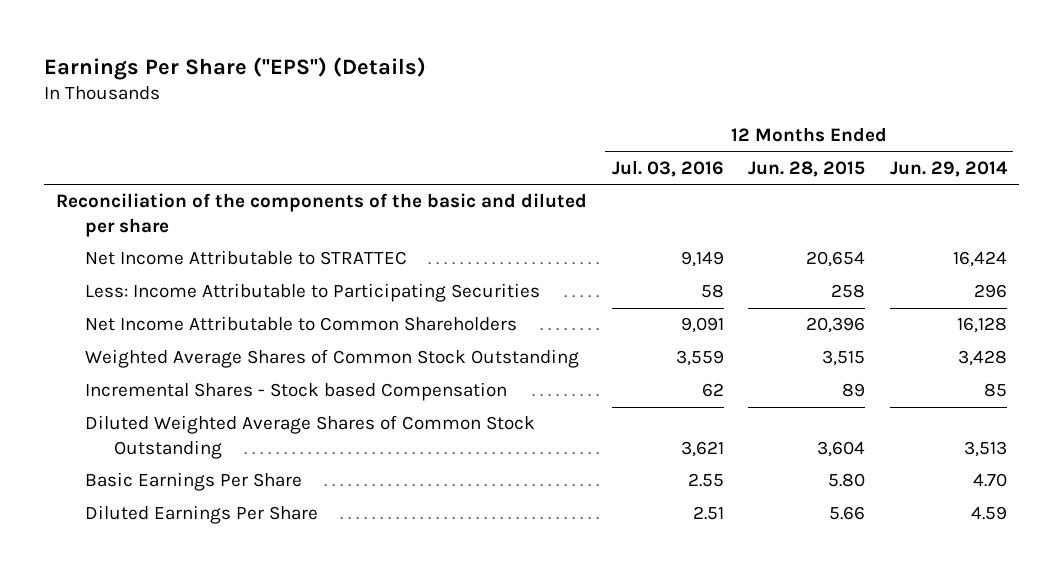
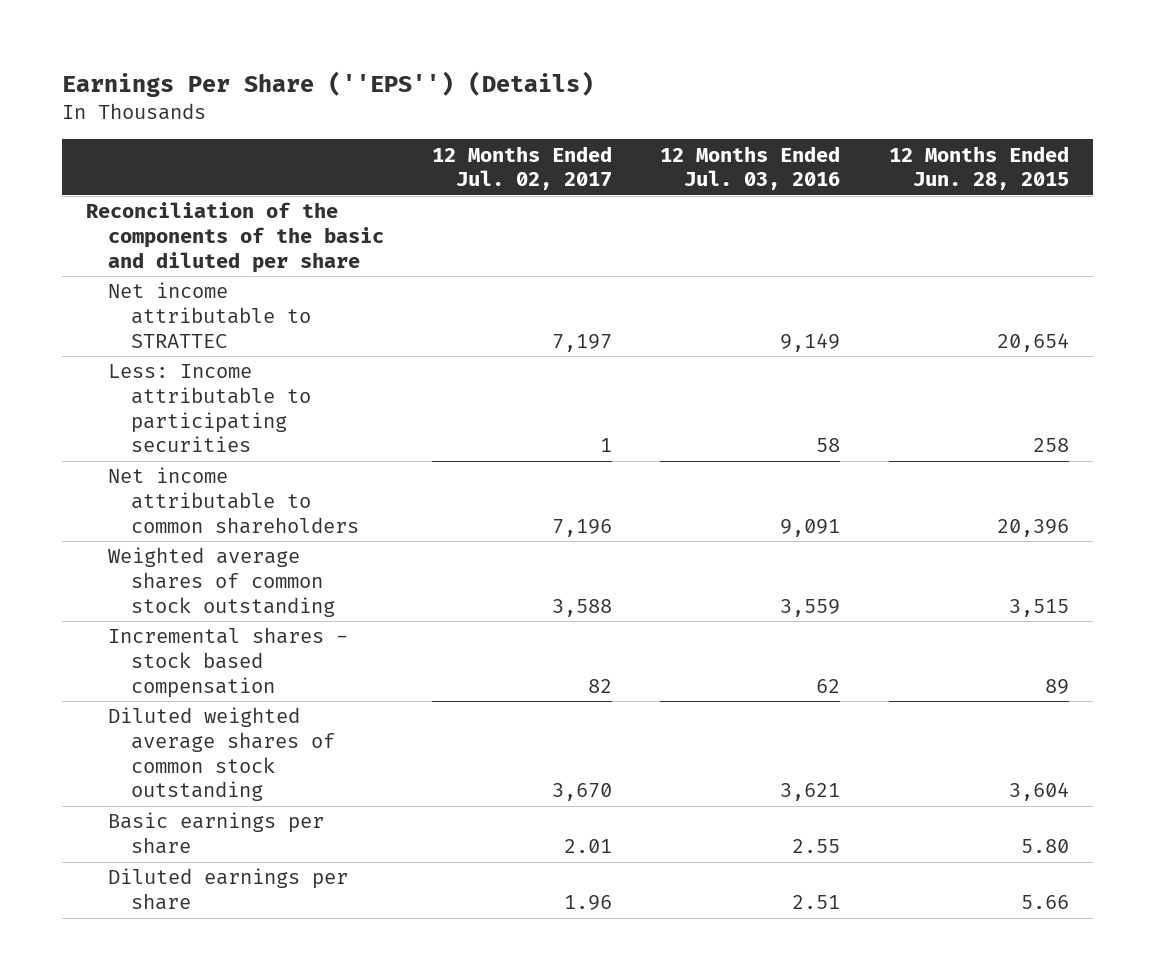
- | 12 Months Ended Jul. 03, 2016 | 12 Months Ended Jun. 28, 2015 | 12 Months Ended Jun. 29, 2014
+ | 12 Months Ended Jul. 02, 2017 | 12 Months Ended Jul. 03, 2016 | 12 Months Ended Jun. 28, 2015
- Net Income Attributable to STRATTEC | 9,149 | 20,654 | 16,424
- Less: Income Attributable to Participating Securities | 58 | 258 | 296
- Net Income Attributable to Common Shareholders | 9,091 | 20,396 | 16,128
- Weighted Average Shares of Common Stock Outstanding | 3,559 | 3,515 | 3,428
- Incremental Shares - Stock based Compensation | 62 | 89 | 85
- Diluted Weighted Average Shares of Common Stock Outstanding | 3,621 | 3,604 | 3,513
- Basic Earnings Per Share | 2.55 | 5.80 | 4.70
- Diluted Earnings Per Share | 2.51 | 5.66 | 4.59
+ Net income attributable to STRATTEC | 7,197 | 9,149 | 20,654
+ Less: Income attributable to participating securities | 1 | 58 | 258
+ Net income attributable to common shareholders | 7,196 | 9,091 | 20,396
+ Weighted average shares of common stock outstanding | 3,588 | 3,559 | 3,515
+ Incremental shares - stock based compensation | 82 | 62 | 89
+ Diluted weighted average shares of common stock outstanding | 3,670 | 3,621 | 3,604
+ Basic earnings per share | 2.01 | 2.55 | 5.80
+ Diluted earnings per share | 1.96 | 2.51 | 5.66

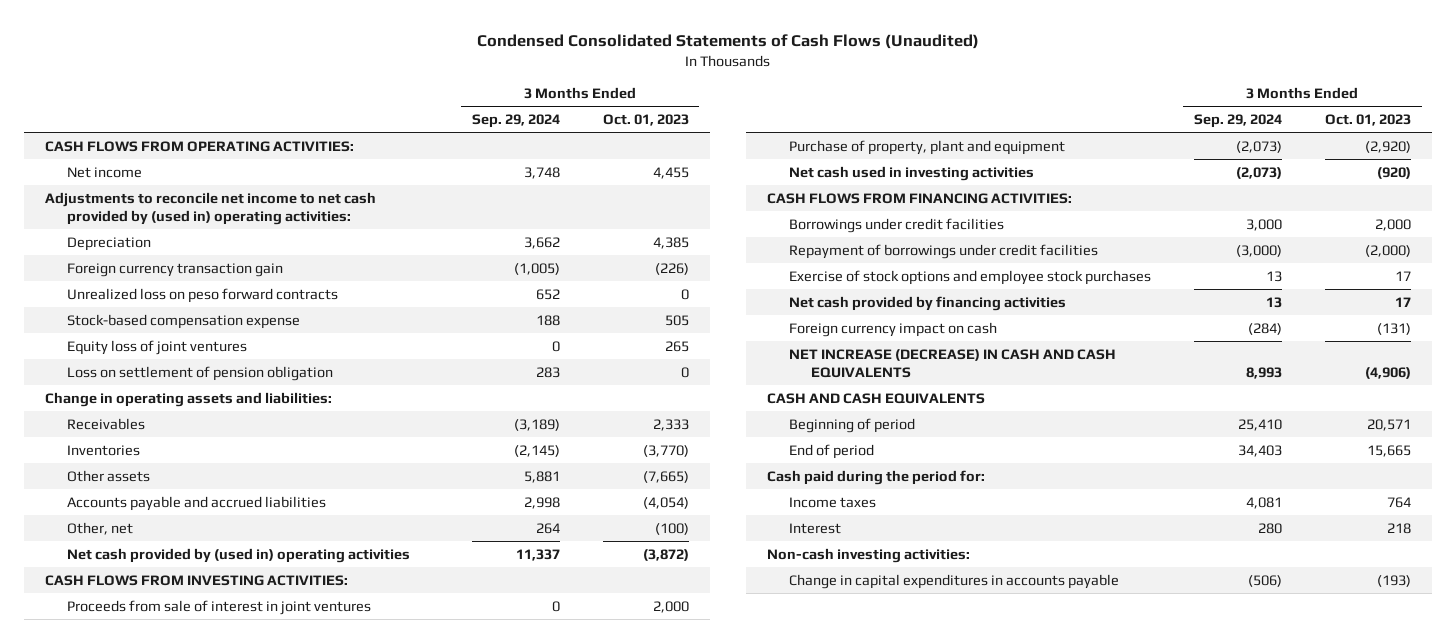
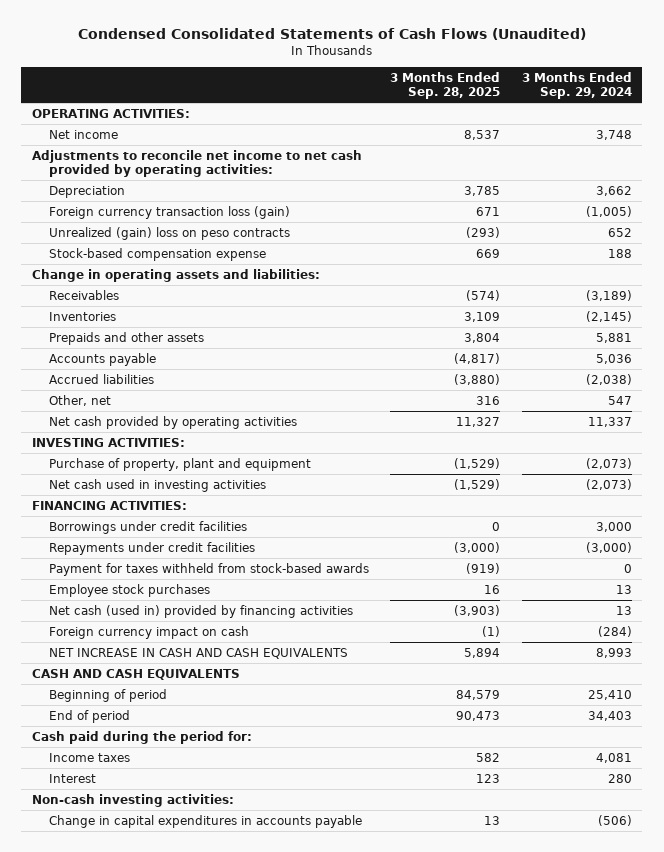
- | 3 Months Ended Sep. 29, 2024 | 3 Months Ended Oct. 01, 2023
+ | 3 Months Ended Sep. 28, 2025 | 3 Months Ended Sep. 29, 2024
- CASH FLOWS FROM OPERATING ACTIVITIES:
+ OPERATING ACTIVITIES:
- Adjustments to reconcile net income to net cash provided by (used in) operating activities:
+ Adjustments to reconcile net income to net cash provided by operating activities:
- Foreign currency transaction gain | (1,005) | (226)
- Unrealized loss on peso forward contracts | 652 | 0
+ Foreign currency transaction loss (gain) | 671 | (1,005)
+ Unrealized (gain) loss on peso contracts | (293) | 652
- Equity loss of joint ventures | 0 | 265
- Loss on settlement of pension obligation | 283 | 0
- Other assets | 5,881 | (7,665)
- Accounts payable and accrued liabilities | 2,998 | (4,054)
- Other, net | 264 | (100)
- Net cash provided by (used in) operating activities | 11,337 | (3,872)
- CASH FLOWS FROM INVESTING ACTIVITIES:
- Proceeds from sale of interest in joint ventures | 0 | 2,000
+ Prepaids and other assets | 3,804 | 5,881
+ Accounts payable | (4,817) | 5,036
+ Accrued liabilities | (3,880) | (2,038)
+ Other, net | 316 | 547
+ Net cash provided by operating activities | 11,327 | 11,337
+ INVESTING ACTIVITIES:
- CASH FLOWS FROM FINANCING ACTIVITIES:
+ FINANCING ACTIVITIES:
- Repayment of borrowings under credit facilities | (3,000) | (2,000)
- Exercise of stock options and employee stock purchases | 13 | 17
- Net cash provided by financing activities | 13 | 17
+ Repayments under credit facilities | (3,000) | (3,000)
+ Payment for taxes withheld from stock-based awards | (919) | 0
+ Employee stock purchases | 16 | 13
+ Net cash (used in) provided by financing activities | (3,903) | 13
- NET INCREASE (DECREASE) IN CASH AND CASH EQUIVALENTS | 8,993 | (4,906)
+ NET INCREASE IN CASH AND CASH EQUIVALENTS | 5,894 | 8,993

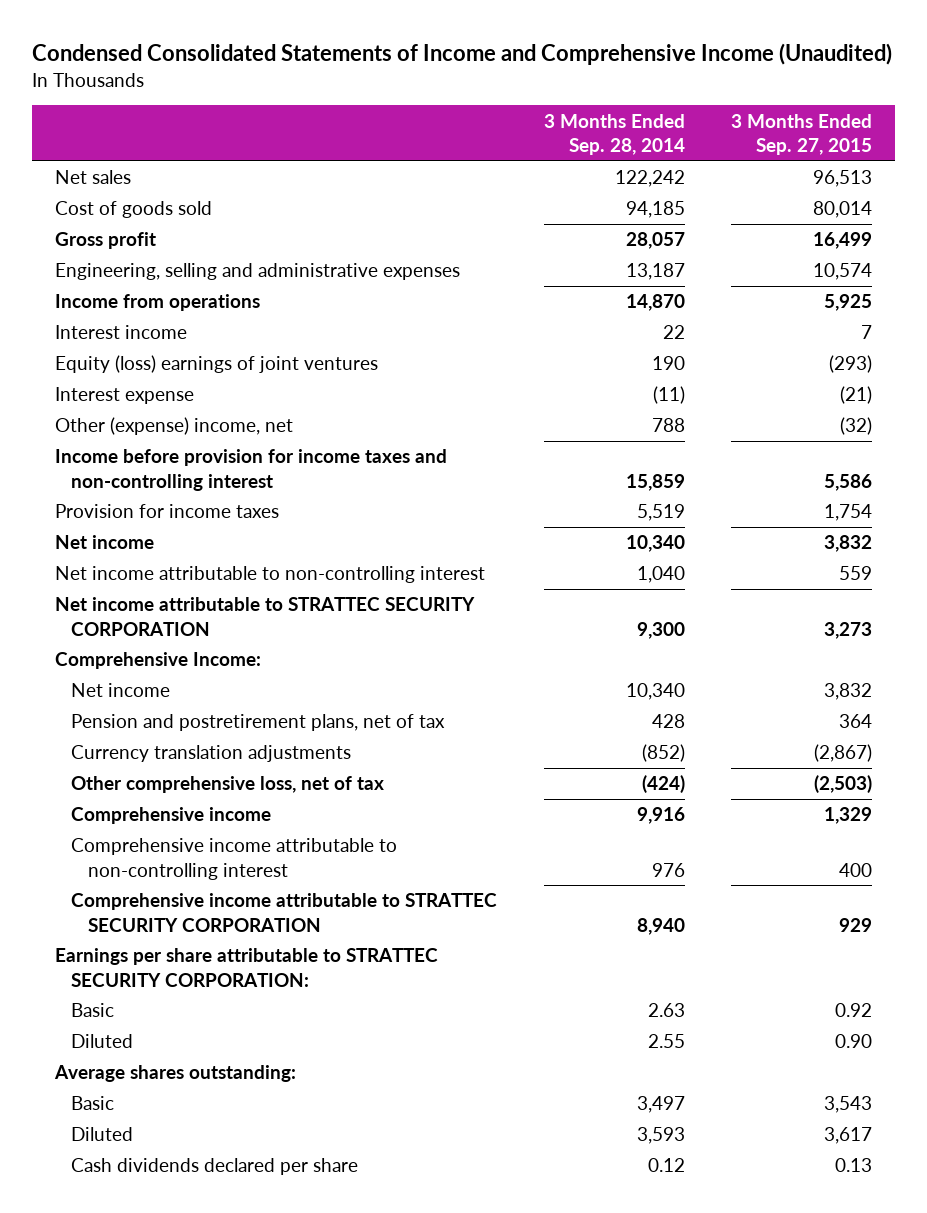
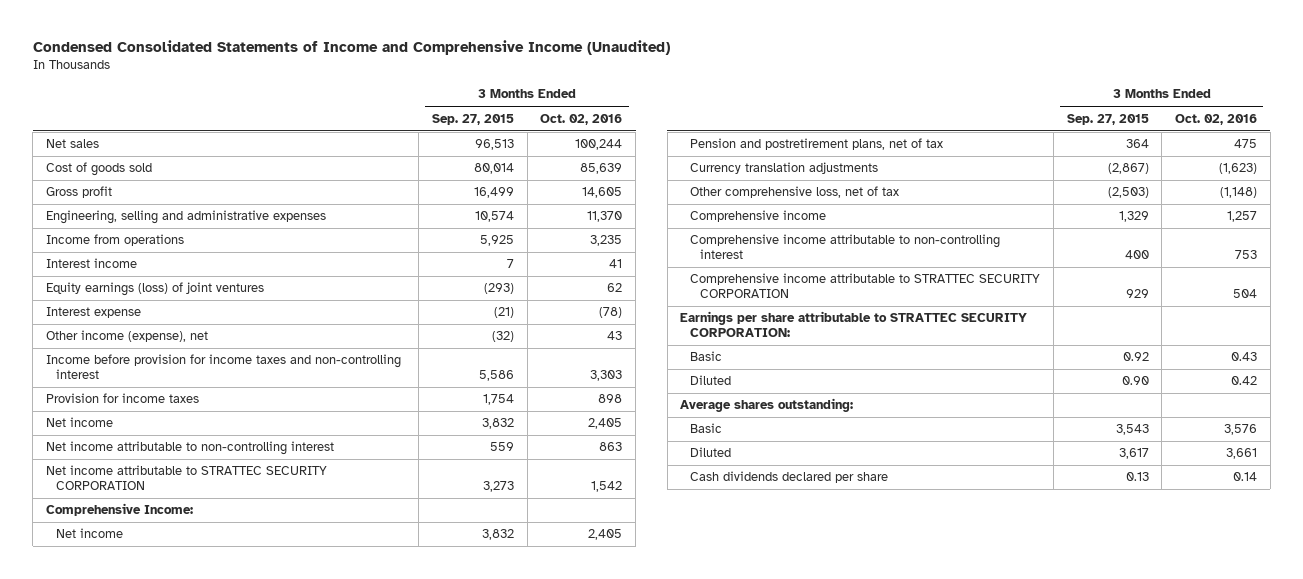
- | 3 Months Ended Sep. 28, 2014 | 3 Months Ended Sep. 27, 2015
+ | 3 Months Ended Sep. 27, 2015 | 3 Months Ended Oct. 02, 2016
- Equity (loss) earnings of joint ventures | 190 | (293)
+ Equity earnings (loss) of joint ventures | (293) | 62
- Other (expense) income, net | 788 | (32)
+ Other income (expense), net | (32) | 43

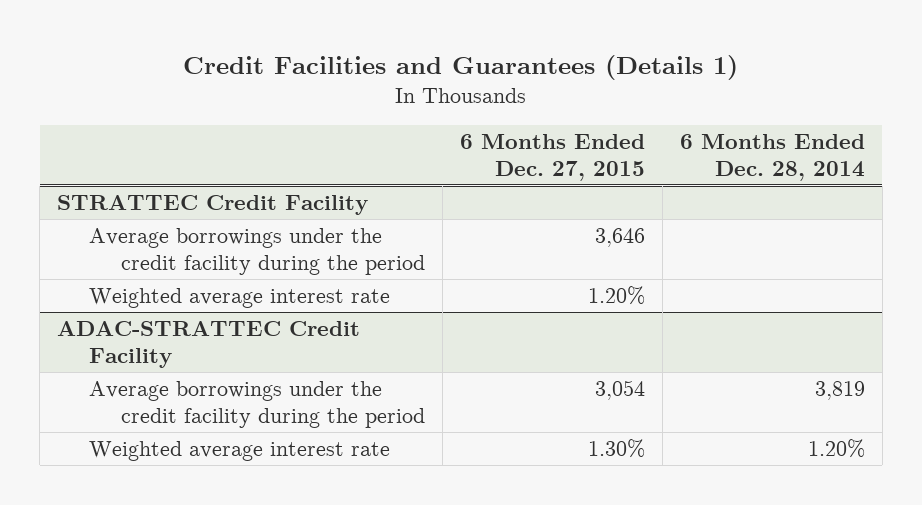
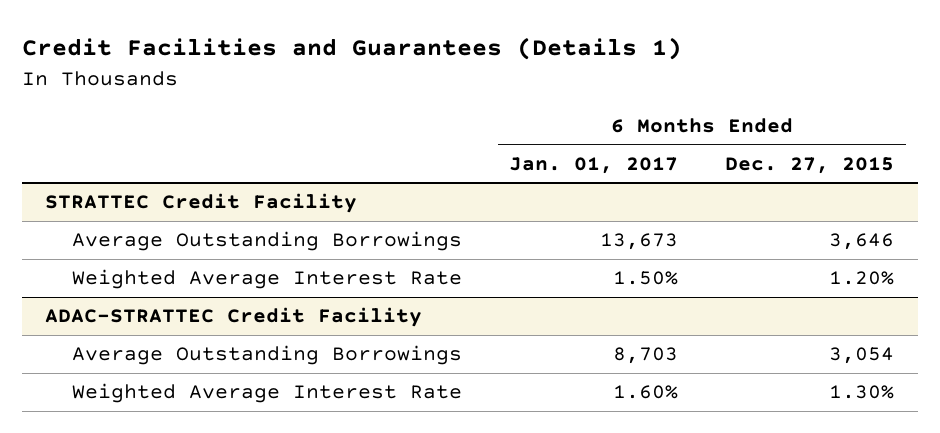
- | 6 Months Ended Dec. 27, 2015 | 6 Months Ended Dec. 28, 2014
+ | 6 Months Ended Jan. 01, 2017 | 6 Months Ended Dec. 27, 2015
@ STRATTEC Credit Facility
- Average borrowings under the credit facility during the period | 3,646 |
- Weighted average interest rate | 1.20% |
+ Average Outstanding Borrowings | 13,673 | 3,646
+ Weighted Average Interest Rate | 1.50% | 1.20%
@ ADAC-STRATTEC Credit Facility
- Average borrowings under the credit facility during the period | 3,054 | 3,819
- Weighted average interest rate | 1.30% | 1.20%
+ Average Outstanding Borrowings | 8,703 | 3,054
+ Weighted Average Interest Rate | 1.60% | 1.30%

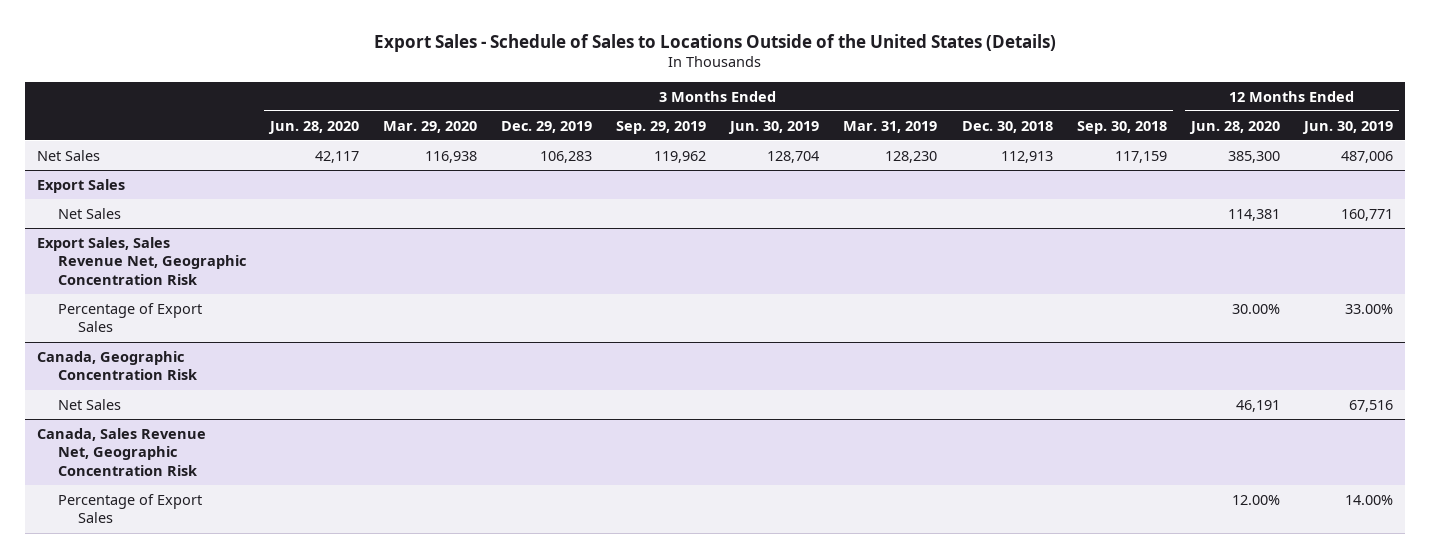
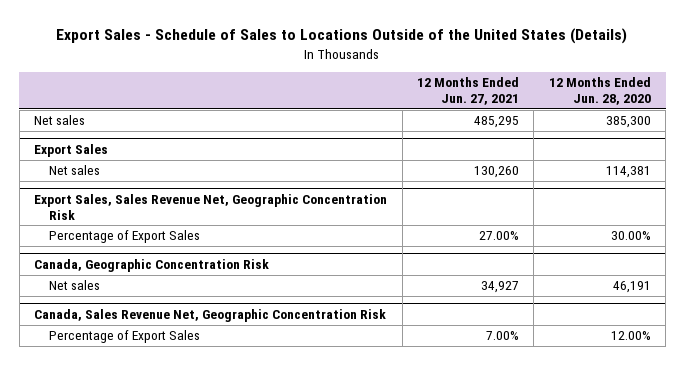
- | 3 Months Ended Jun. 28, 2020 | 3 Months Ended Mar. 29, 2020 | 3 Months Ended Dec. 29, 2019 | 3 Months Ended Sep. 29, 2019 | 3 Months Ended Jun. 30, 2019 | 3 Months Ended Mar. 31, 2019 | 3 Months Ended Dec. 30, 2018 | 3 Months Ended Sep. 30, 2018 | 12 Months Ended Jun. 28, 2020 | 12 Months Ended Jun. 30, 2019
+ | 12 Months Ended Jun. 27, 2021 | 12 Months Ended Jun. 28, 2020
- Net Sales | 42,117 | 116,938 | 106,283 | 119,962 | 128,704 | 128,230 | 112,913 | 117,159 | 385,300 | 487,006
+ Net sales | 485,295 | 385,300
@ Export Sales
- Net Sales | | | | | | | | | 114,381 | 160,771
+ Net sales | 130,260 | 114,381
@ Canada, Geographic Concentration Risk
- Net Sales | | | | | | | | | 46,191 | 67,516
+ Net sales | 34,927 | 46,191

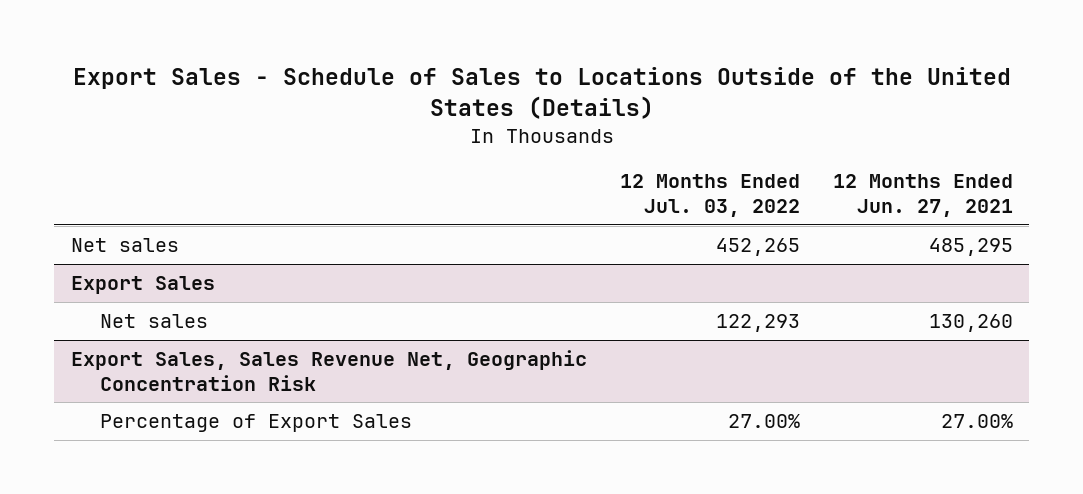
- | 12 Months Ended Jun. 27, 2021 | 12 Months Ended Jun. 28, 2020
+ | 12 Months Ended Jul. 03, 2022 | 12 Months Ended Jun. 27, 2021
- Canada, Geographic Concentration Risk
- Net sales | 34,927 | 46,191
- Canada, Sales Revenue Net, Geographic Concentration Risk
- Percentage of Export Sales | 7.00% | 12.00%

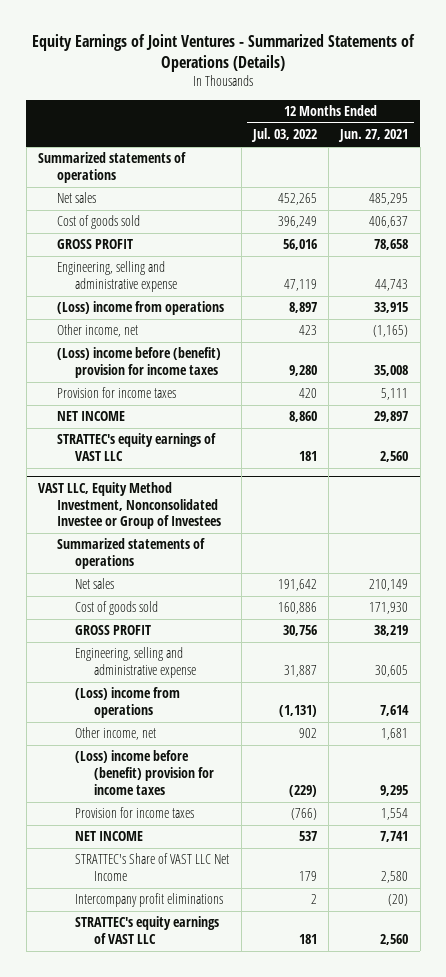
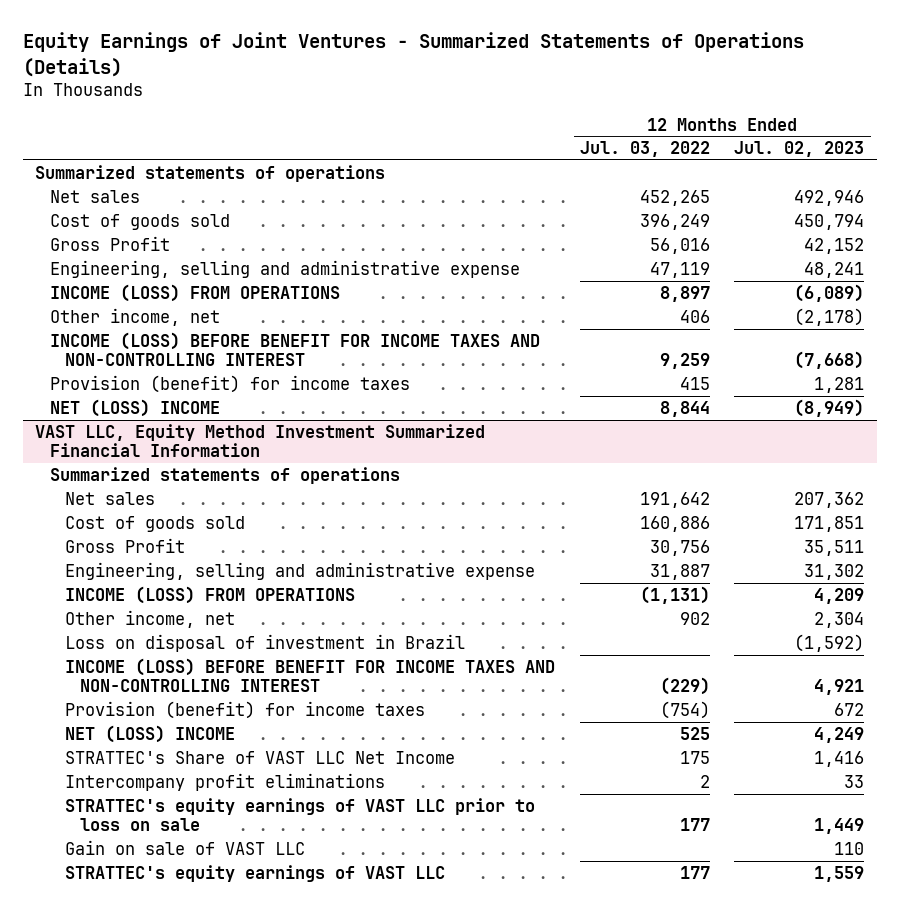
- | 12 Months Ended Jul. 03, 2022 | 12 Months Ended Jun. 27, 2021
+ | 12 Months Ended Jul. 03, 2022 | 12 Months Ended Jul. 02, 2023
- GROSS PROFIT | 56,016 | 78,658
+ Gross Profit | 56,016 | 42,152
- (Loss) income from operations | 8,897 | 33,915
- Other income, net | 423 | (1,165)
- (Loss) income before (benefit) provision for income taxes | 9,280 | 35,008
- Provision for income taxes | 420 | 5,111
- NET INCOME | 8,860 | 29,897
- STRATTEC's equity earnings of VAST LLC | 181 | 2,560
- VAST LLC, Equity Method Investment, Nonconsolidated Investee or Group of Investees
+ INCOME (LOSS) FROM OPERATIONS | 8,897 | (6,089)
+ Other income, net | 406 | (2,178)
+ INCOME (LOSS) BEFORE BENEFIT FOR INCOME TAXES AND NON-CONTROLLING INTEREST | 9,259 | (7,668)
+ Provision (benefit) for income taxes | 415 | 1,281
+ NET (LOSS) INCOME | 8,844 | (8,949)
+ VAST LLC, Equity Method Investment Summarized Financial Information
- GROSS PROFIT | 30,756 | 38,219
+ Gross Profit | 30,756 | 35,511
- (Loss) income from operations | (1,131) | 7,614
+ INCOME (LOSS) FROM OPERATIONS | (1,131) | 4,209
- (Loss) income before (benefit) provision for income taxes | (229) | 9,295
- Provision for income taxes | (766) | 1,554
- NET INCOME | 537 | 7,741
- STRATTEC's Share of VAST LLC Net Income | 179 | 2,580
+ Loss on disposal of investment in Brazil | | (1,592)
+ INCOME (LOSS) BEFORE BENEFIT FOR INCOME TAXES AND NON-CONTROLLING INTEREST | (229) | 4,921
+ Provision (benefit) for income taxes | (754) | 672
+ NET (LOSS) INCOME | 525 | 4,249
+ STRATTEC's Share of VAST LLC Net Income | 175 | 1,416
- STRATTEC's equity earnings of VAST LLC | 181 | 2,560
+ STRATTEC's equity earnings of VAST LLC prior to loss on sale | 177 | 1,449
+ Gain on sale of VAST LLC | | 110
+ STRATTEC's equity earnings of VAST LLC | 177 | 1,559

